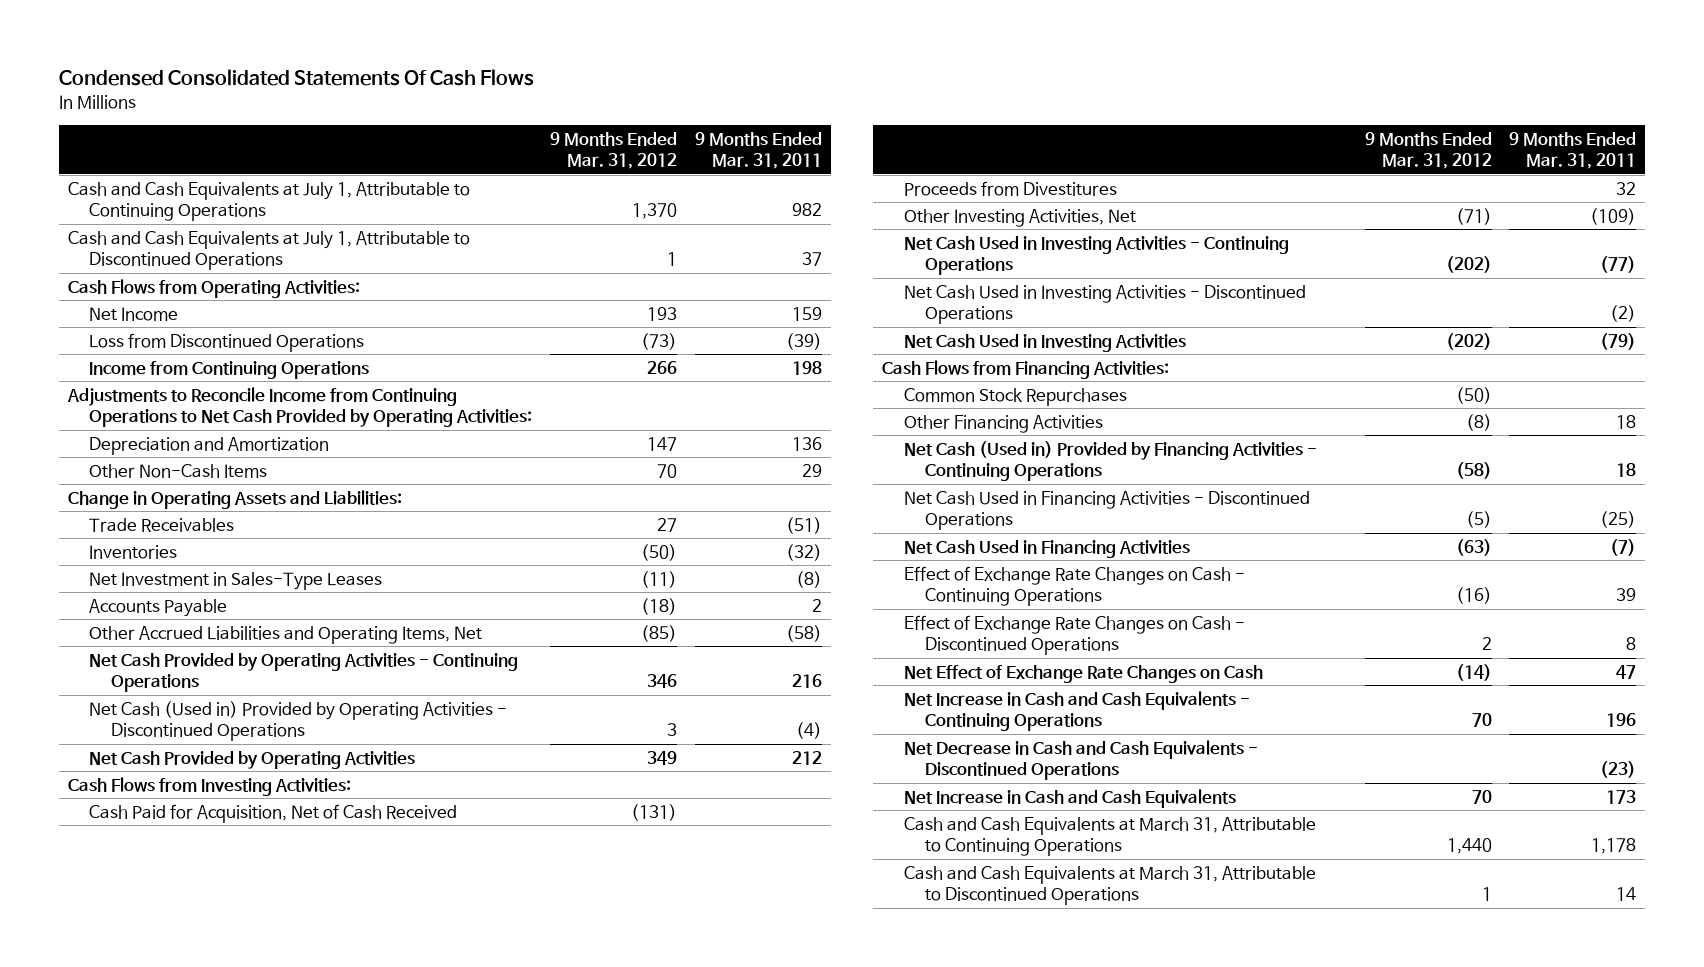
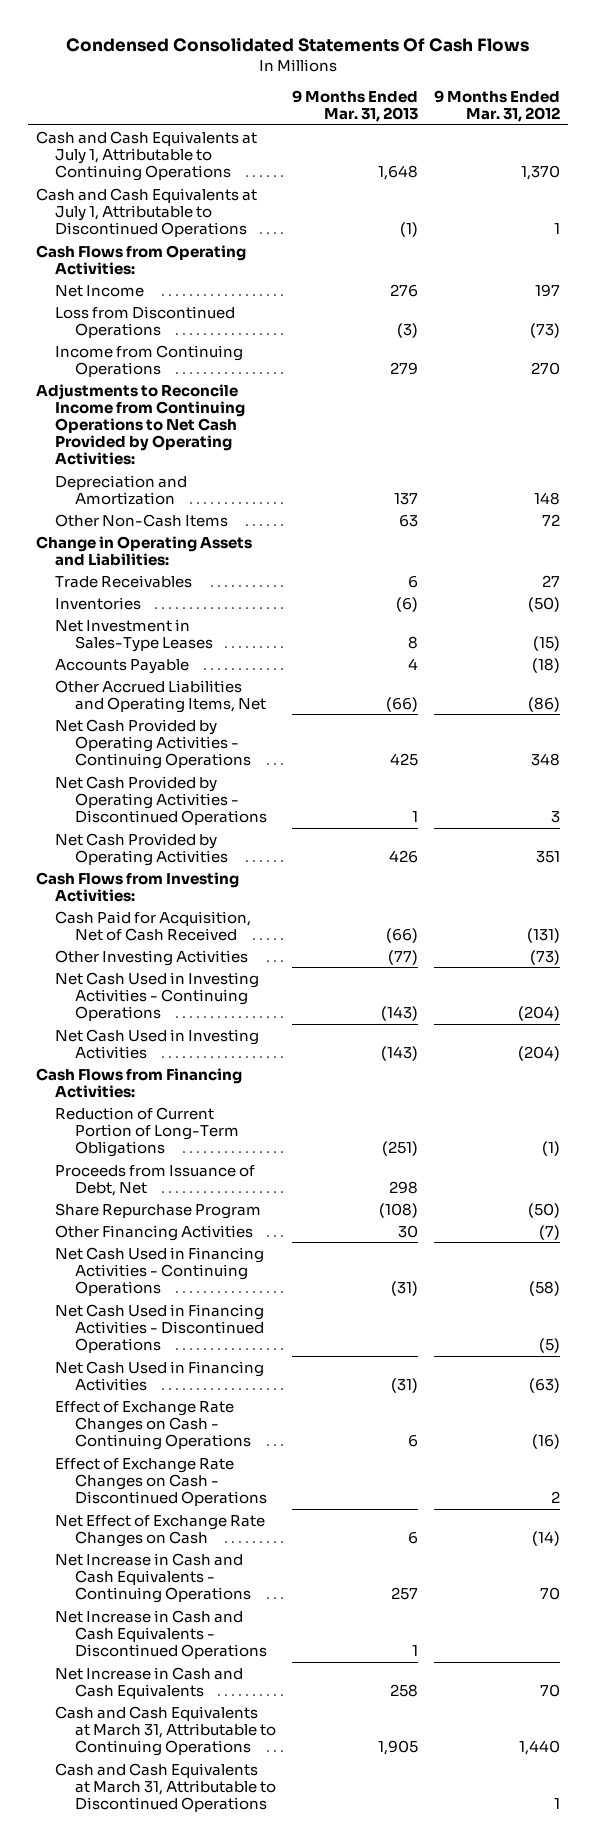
- | 9 Months Ended Mar. 31, 2012 | 9 Months Ended Mar. 31, 2011
+ | 9 Months Ended Mar. 31, 2013 | 9 Months Ended Mar. 31, 2012
- Net Income | 193 | 159
+ Net Income | 276 | 197
- Income from Continuing Operations | 266 | 198
+ Income from Continuing Operations | 279 | 270
- Depreciation and Amortization | 147 | 136
- Other Non-Cash Items | 70 | 29
+ Depreciation and Amortization | 137 | 148
+ Other Non-Cash Items | 63 | 72
- Net Investment in Sales-Type Leases | (11) | (8)
+ Net Investment in Sales-Type Leases | 8 | (15)
- Other Accrued Liabilities and Operating Items, Net | (85) | (58)
- Net Cash Provided by Operating Activities - Continuing Operations | 346 | 216
- Net Cash (Used in) Provided by Operating Activities - Discontinued Operations | 3 | (4)
- Net Cash Provided by Operating Activities | 349 | 212
+ Other Accrued Liabilities and Operating Items, Net | (66) | (86)
+ Net Cash Provided by Operating Activities - Continuing Operations | 425 | 348
+ Net Cash Provided by Operating Activities - Discontinued Operations | 1 | 3
+ Net Cash Provided by Operating Activities | 426 | 351
- Proceeds from Divestitures | | 32
- Other Investing Activities, Net | (71) | (109)
- Net Cash Used in Investing Activities - Continuing Operations | (202) | (77)
- Net Cash Used in Investing Activities - Discontinued Operations | | (2)
- Net Cash Used in Investing Activities | (202) | (79)
+ Other Investing Activities | (77) | (73)
+ Net Cash Used in Investing Activities - Continuing Operations | (143) | (204)
+ Net Cash Used in Investing Activities | (143) | (204)
- Common Stock Repurchases | (50) |
- Other Financing Activities | (8) | 18
- Net Cash (Used in) Provided by Financing Activities - Continuing Operations | (58) | 18
+ Reduction of Current Portion of Long-Term Obligations | (251) | (1)
+ Proceeds from Issuance of Debt, Net | 298 |
+ Share Repurchase Program | (108) | (50)
+ Other Financing Activities | 30 | (7)
+ Net Cash Used in Financing Activities - Continuing Operations | (31) | (58)
- Net Decrease in Cash and Cash Equivalents - Discontinued Operations | | (23)
+ Net Increase in Cash and Cash Equivalents - Discontinued Operations | 1 |

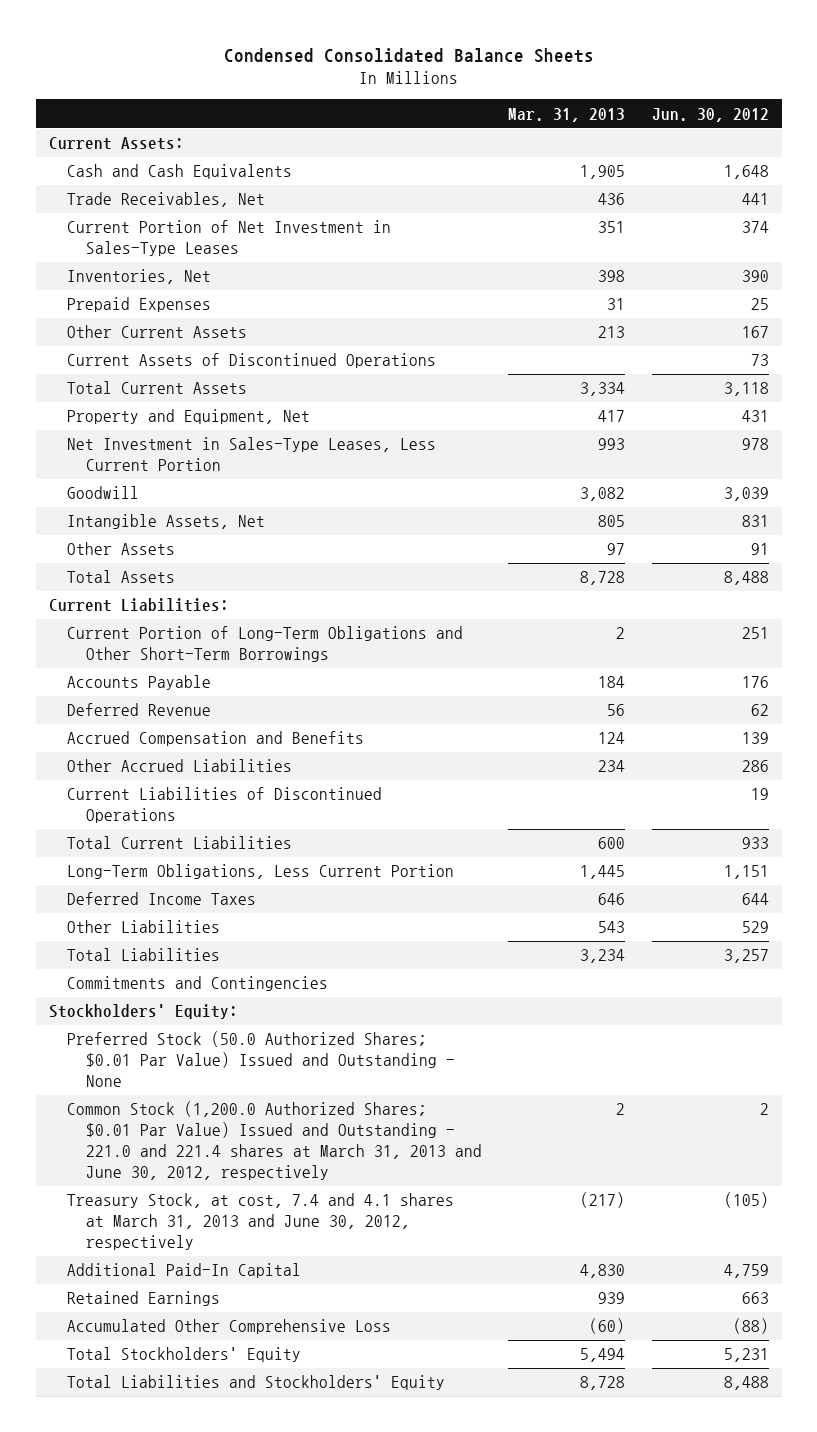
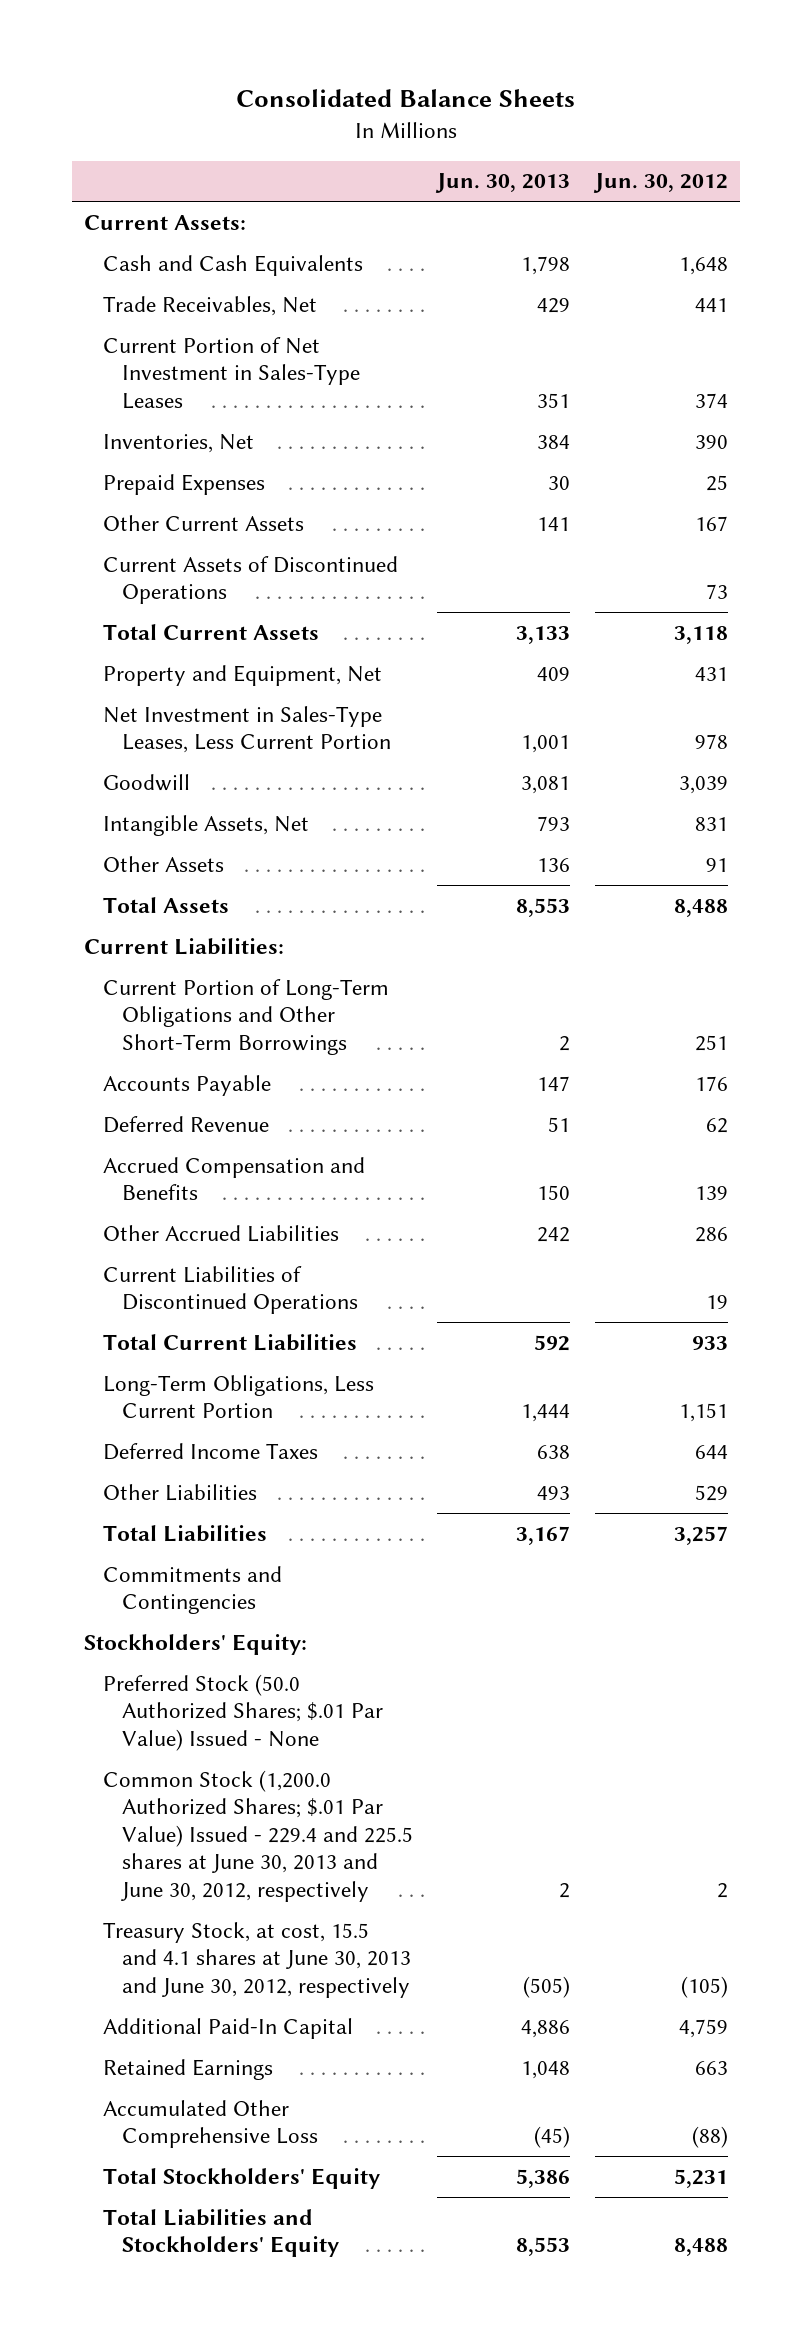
- Condensed Consolidated Balance Sheets
+ Consolidated Balance Sheets
- | Mar. 31, 2013 | Jun. 30, 2012
+ | Jun. 30, 2013 | Jun. 30, 2012
- Preferred Stock (50.0 Authorized Shares; $0.01 Par Value) Issued and Outstanding - None
- Common Stock (1,200.0 Authorized Shares; $0.01 Par Value) Issued and Outstanding - 221.0 and 221.4 shares at March 31, 2013 and June 30, 2012, respectively | 2 | 2
- Treasury Stock, at cost, 7.4 and 4.1 shares at March 31, 2013 and June 30, 2012, respectively | (217) | (105)
+ Preferred Stock (50.0 Authorized Shares; $.01 Par Value) Issued - None
+ Common Stock (1,200.0 Authorized Shares; $.01 Par Value) Issued - 229.4 and 225.5 shares at June 30, 2013 and June 30, 2012, respectively | 2 | 2
+ Treasury Stock, at cost, 15.5 and 4.1 shares at June 30, 2013 and June 30, 2012, respectively | (505) | (105)

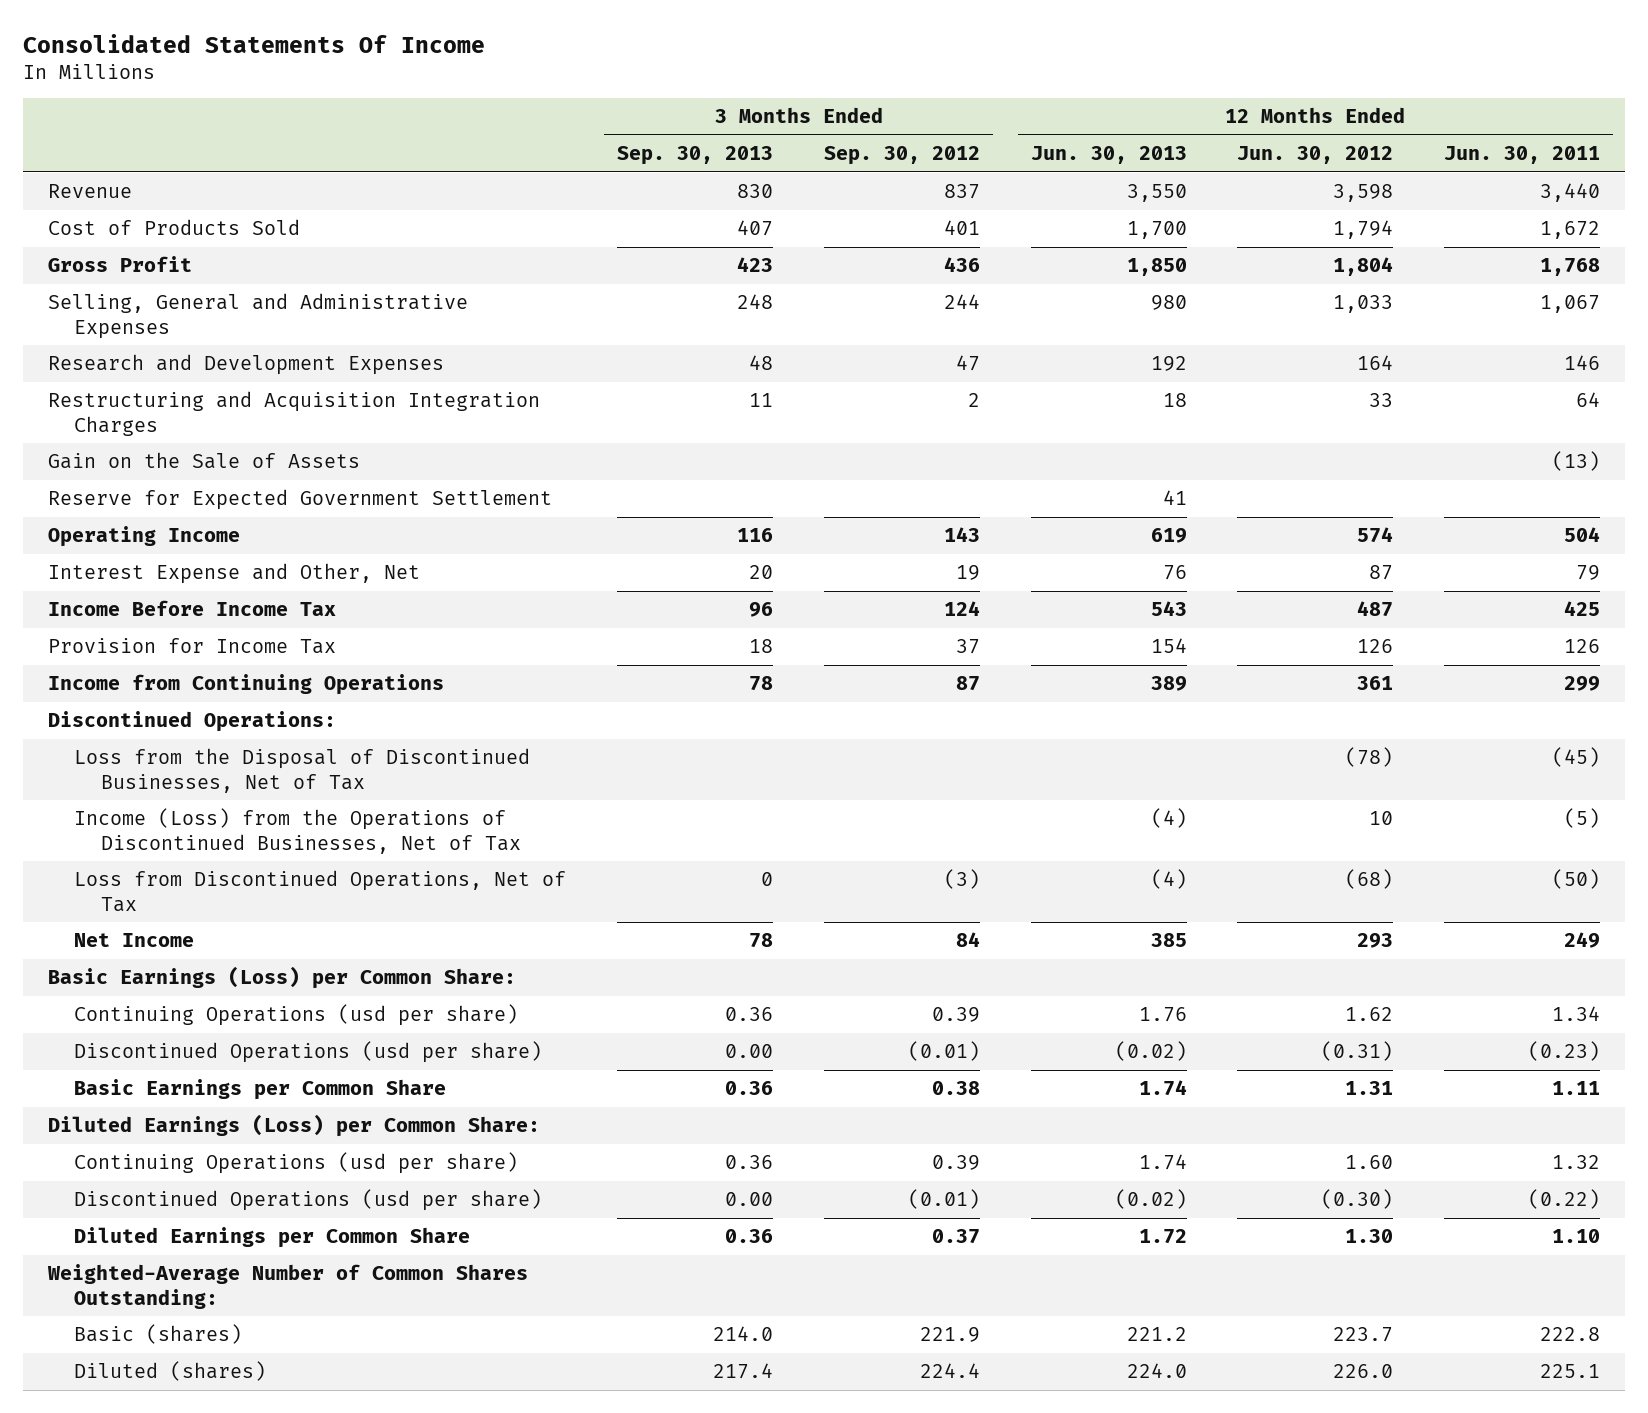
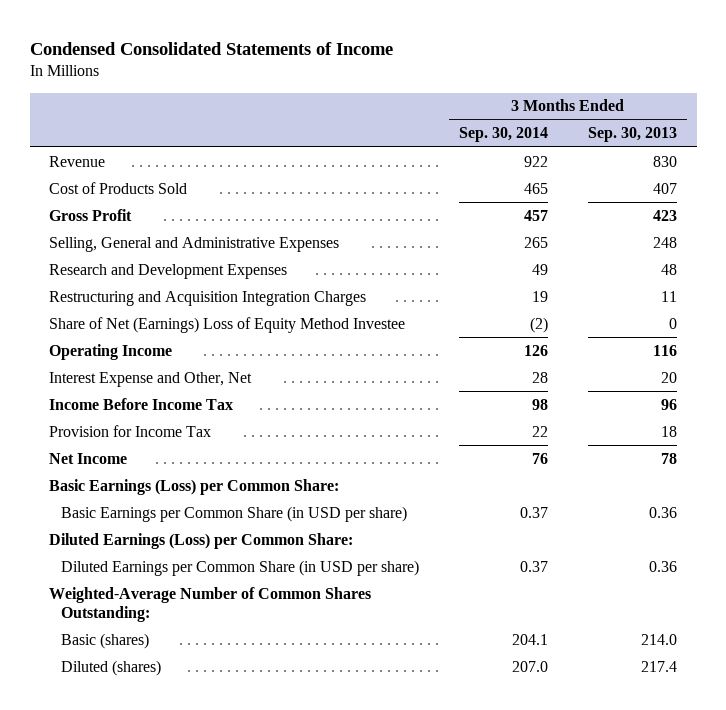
- Consolidated Statements Of Income
+ Condensed Consolidated Statements of Income
- | 3 Months Ended Sep. 30, 2013 | 3 Months Ended Sep. 30, 2012 | 12 Months Ended Jun. 30, 2013 | 12 Months Ended Jun. 30, 2012 | 12 Months Ended Jun. 30, 2011
+ | 3 Months Ended Sep. 30, 2014 | 3 Months Ended Sep. 30, 2013
- Gain on the Sale of Assets | | | | | (13)
- Reserve for Expected Government Settlement | | | 41 | |
+ Share of Net (Earnings) Loss of Equity Method Investee | (2) | 0
- Income from Continuing Operations | 78 | 87 | 389 | 361 | 299
- Discontinued Operations:
- Loss from the Disposal of Discontinued Businesses, Net of Tax | | | | (78) | (45)
- Income (Loss) from the Operations of Discontinued Businesses, Net of Tax | | | (4) | 10 | (5)
- Loss from Discontinued Operations, Net of Tax | 0 | (3) | (4) | (68) | (50)
- Continuing Operations (usd per share) | 0.36 | 0.39 | 1.76 | 1.62 | 1.34
- Discontinued Operations (usd per share) | 0.00 | (0.01) | (0.02) | (0.31) | (0.23)
- Basic Earnings per Common Share | 0.36 | 0.38 | 1.74 | 1.31 | 1.11
+ Basic Earnings per Common Share (in USD per share) | 0.37 | 0.36
- Continuing Operations (usd per share) | 0.36 | 0.39 | 1.74 | 1.60 | 1.32
- Discontinued Operations (usd per share) | 0.00 | (0.01) | (0.02) | (0.30) | (0.22)
- Diluted Earnings per Common Share | 0.36 | 0.37 | 1.72 | 1.30 | 1.10
+ Diluted Earnings per Common Share (in USD per share) | 0.37 | 0.36

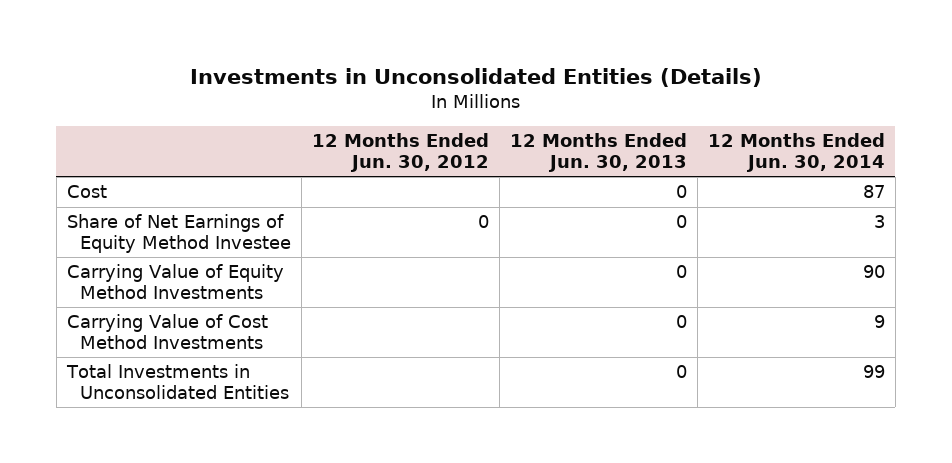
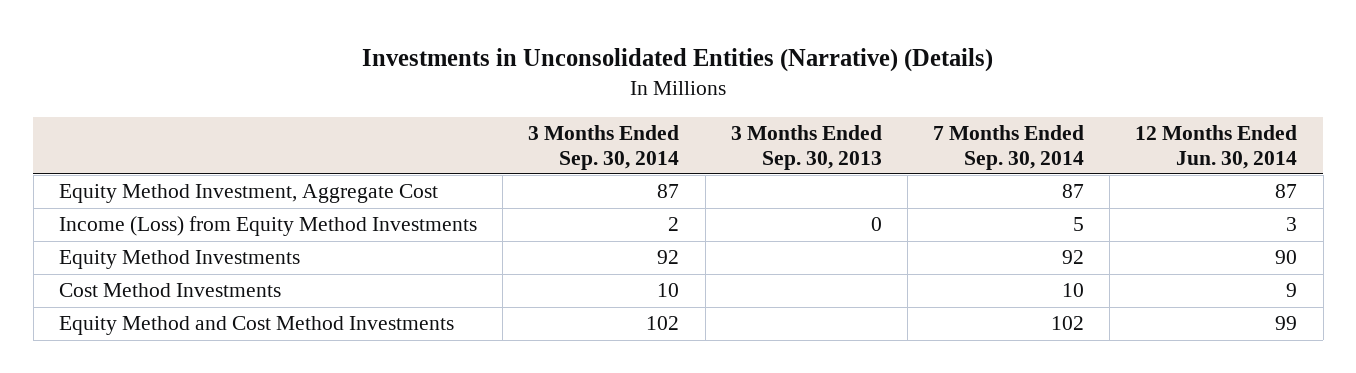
- Investments in Unconsolidated Entities (Details)
+ Investments in Unconsolidated Entities (Narrative) (Details)
- | 12 Months Ended Jun. 30, 2012 | 12 Months Ended Jun. 30, 2013 | 12 Months Ended Jun. 30, 2014
+ | 3 Months Ended Sep. 30, 2014 | 3 Months Ended Sep. 30, 2013 | 7 Months Ended Sep. 30, 2014 | 12 Months Ended Jun. 30, 2014
- Cost | | 0 | 87
- Share of Net Earnings of Equity Method Investee | 0 | 0 | 3
- Carrying Value of Equity Method Investments | | 0 | 90
- Carrying Value of Cost Method Investments | | 0 | 9
- Total Investments in Unconsolidated Entities | | 0 | 99
+ Equity Method Investment, Aggregate Cost | 87 | | 87 | 87
+ Income (Loss) from Equity Method Investments | 2 | 0 | 5 | 3
+ Equity Method Investments | 92 | | 92 | 90
+ Cost Method Investments | 10 | | 10 | 9
+ Equity Method and Cost Method Investments | 102 | | 102 | 99

